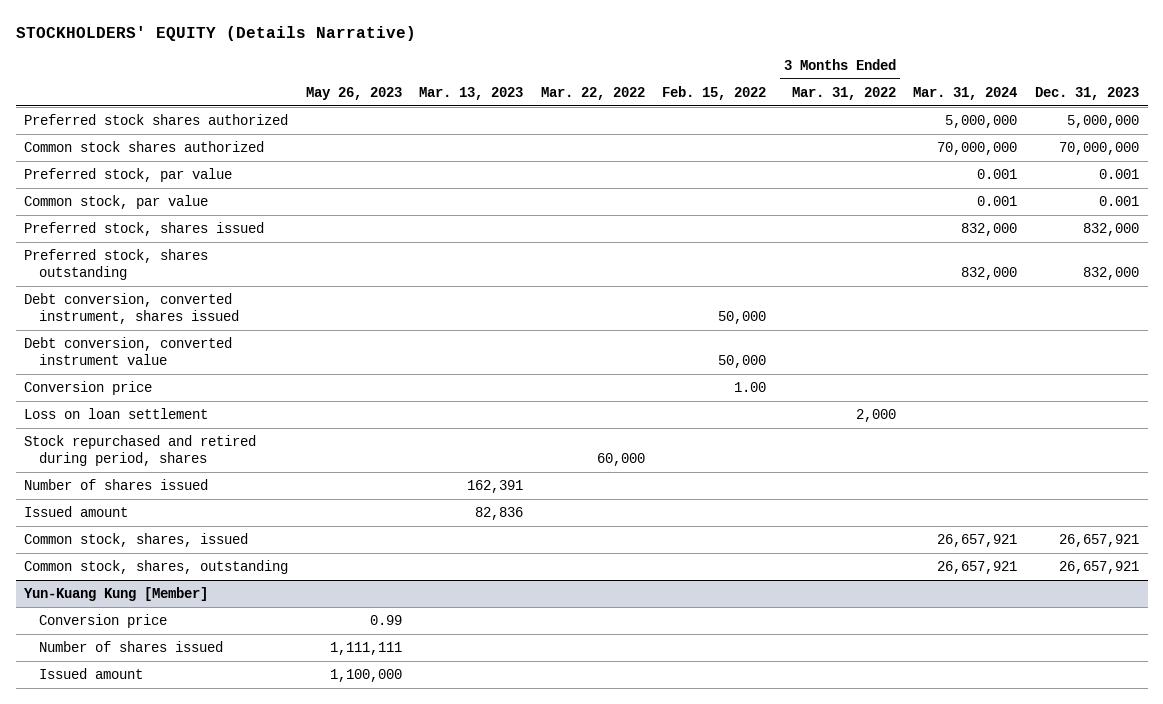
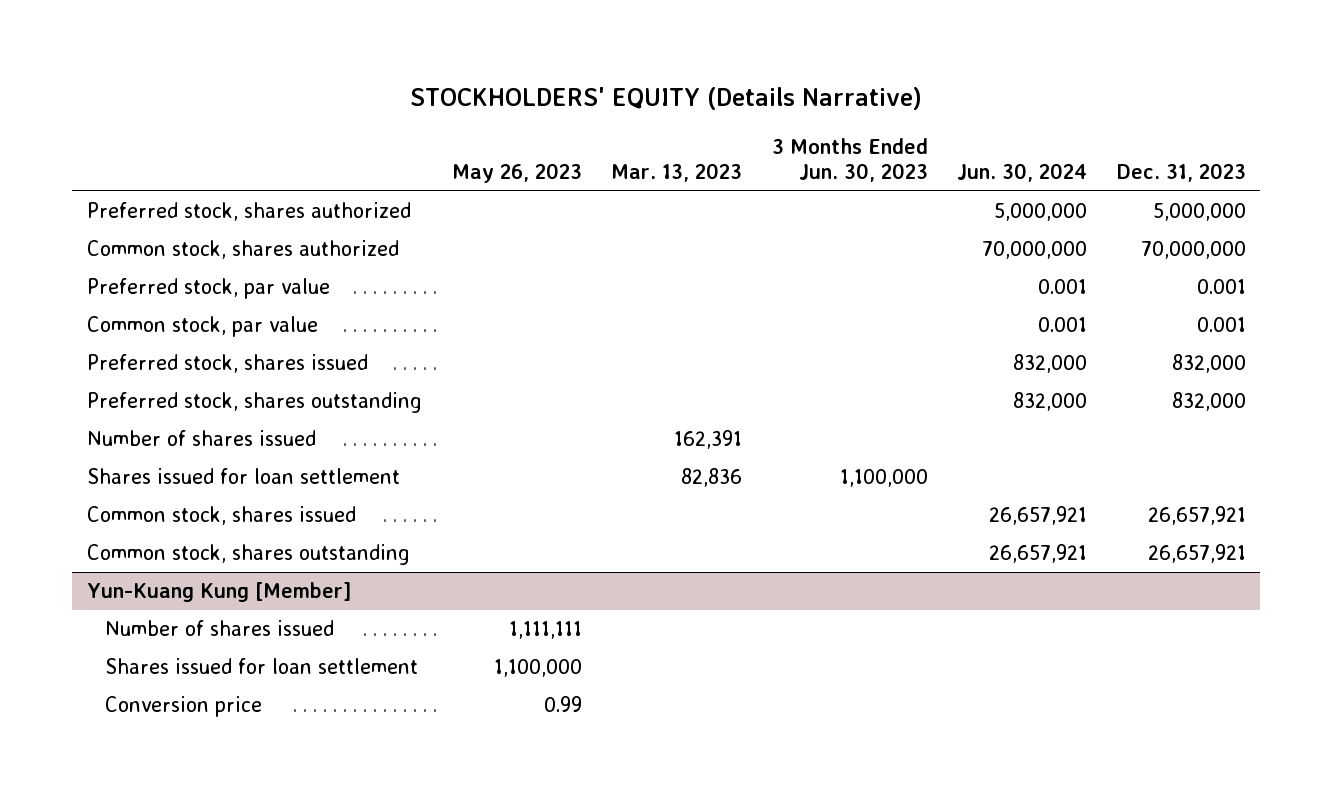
- | May 26, 2023 | Mar. 13, 2023 | Mar. 22, 2022 | Feb. 15, 2022 | 3 Months Ended Mar. 31, 2022 | Mar. 31, 2024 | Dec. 31, 2023
+ | May 26, 2023 | Mar. 13, 2023 | 3 Months Ended Jun. 30, 2023 | Jun. 30, 2024 | Dec. 31, 2023
- Preferred stock shares authorized | | | | | | 5,000,000 | 5,000,000
- Common stock shares authorized | | | | | | 70,000,000 | 70,000,000
+ Preferred stock, shares authorized | | | | 5,000,000 | 5,000,000
+ Common stock, shares authorized | | | | 70,000,000 | 70,000,000
- Debt conversion, converted instrument, shares issued | | | | 50,000 | | |
- Debt conversion, converted instrument value | | | | 50,000 | | |
- Conversion price | | | | 1.00 | | |
- Loss on loan settlement | | | | | 2,000 | |
- Stock repurchased and retired during period, shares | | | 60,000 | | | |
- Issued amount | | 82,836 | | | | |
- Common stock, shares, issued | | | | | | 26,657,921 | 26,657,921
- Common stock, shares, outstanding | | | | | | 26,657,921 | 26,657,921
+ Shares issued for loan settlement | | 82,836 | 1,100,000 | |
+ Common stock, shares issued | | | | 26,657,921 | 26,657,921
+ Common stock, shares outstanding | | | | 26,657,921 | 26,657,921
@ Yun-Kuang Kung [Member]
- Issued amount | 1,100,000 | | | | | |
+ Shares issued for loan settlement | 1,100,000 | | | |
moved down: Conversion price | 0.99 | | | |

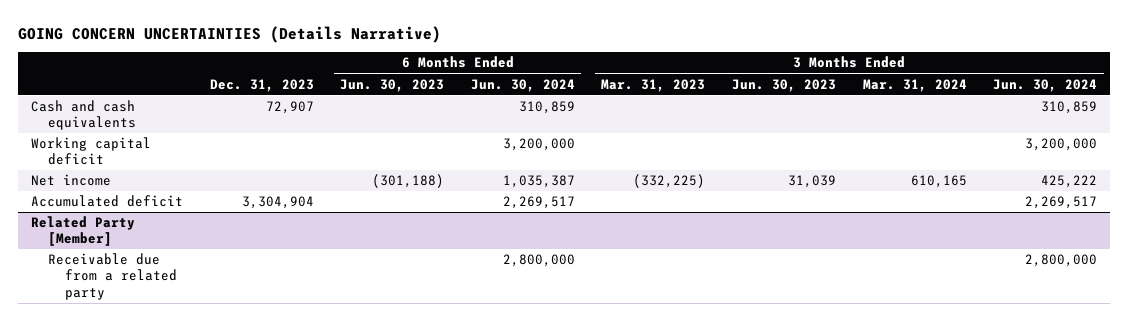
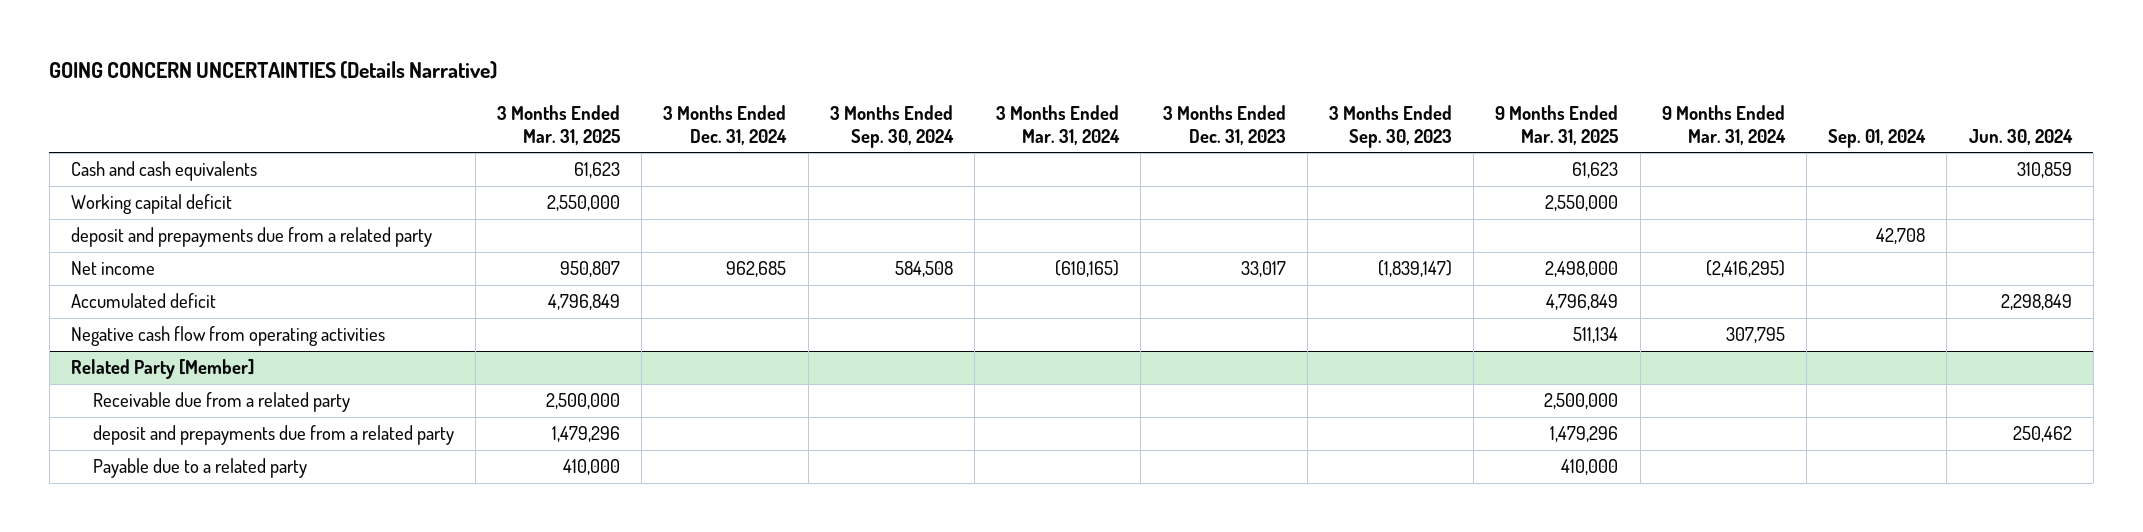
- | Dec. 31, 2023 | 6 Months Ended Jun. 30, 2023 | 6 Months Ended Jun. 30, 2024 | 3 Months Ended Mar. 31, 2023 | 3 Months Ended Jun. 30, 2023 | 3 Months Ended Mar. 31, 2024 | 3 Months Ended Jun. 30, 2024
+ | 3 Months Ended Mar. 31, 2025 | 3 Months Ended Dec. 31, 2024 | 3 Months Ended Sep. 30, 2024 | 3 Months Ended Mar. 31, 2024 | 3 Months Ended Dec. 31, 2023 | 3 Months Ended Sep. 30, 2023 | 9 Months Ended Mar. 31, 2025 | 9 Months Ended Mar. 31, 2024 | Sep. 01, 2024 | Jun. 30, 2024
- Net income | | (301,188) | 1,035,387 | (332,225) | 31,039 | 610,165 | 425,222
+ deposit and prepayments due from a related party | | | | | | | | | 42,708 |
+ Net income | 950,807 | 962,685 | 584,508 | (610,165) | 33,017 | (1,839,147) | 2,498,000 | (2,416,295) | |
+ Negative cash flow from operating activities | | | | | | | 511,134 | 307,795 | |
@ Related Party [Member]
+ deposit and prepayments due from a related party | 1,479,296 | | | | | | 1,479,296 | | | 250,462
+ Payable due to a related party | 410,000 | | | | | | 410,000 | | |

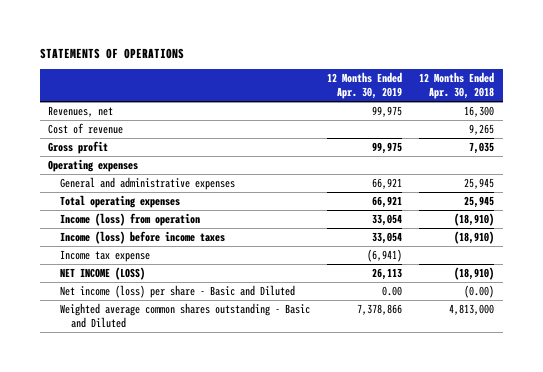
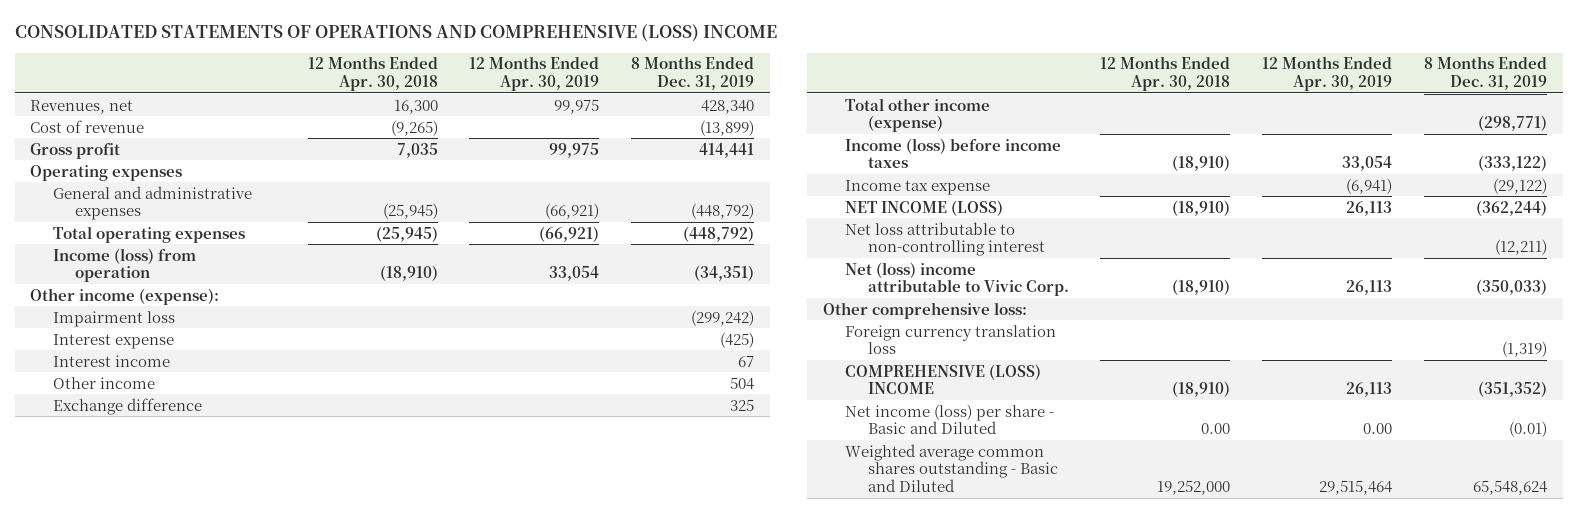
- STATEMENTS OF OPERATIONS
+ CONSOLIDATED STATEMENTS OF OPERATIONS AND COMPREHENSIVE (LOSS) INCOME
- | 12 Months Ended Apr. 30, 2019 | 12 Months Ended Apr. 30, 2018
+ | 12 Months Ended Apr. 30, 2018 | 12 Months Ended Apr. 30, 2019 | 8 Months Ended Dec. 31, 2019
- Cost of revenue | | 9,265
+ Cost of revenue | (9,265) | | (13,899)
- General and administrative expenses | 66,921 | 25,945
- Total operating expenses | 66,921 | 25,945
+ General and administrative expenses | (25,945) | (66,921) | (448,792)
+ Total operating expenses | (25,945) | (66,921) | (448,792)
+ Other income (expense):
+ Impairment loss | | | (299,242)
+ Interest expense | | | (425)
+ Interest income | | | 67
+ Other income | | | 504
+ Exchange difference | | | 325
+ Total other income (expense) | | | (298,771)
- Net income (loss) per share - Basic and Diluted | 0.00 | (0.00)
- Weighted average common shares outstanding - Basic and Diluted | 7,378,866 | 4,813,000
+ Net loss attributable to non-controlling interest | | | (12,211)
+ Net (loss) income attributable to Vivic Corp. | (18,910) | 26,113 | (350,033)
+ Other comprehensive loss:
+ Foreign currency translation loss | | | (1,319)
+ COMPREHENSIVE (LOSS) INCOME | (18,910) | 26,113 | (351,352)
+ Net income (loss) per share - Basic and Diluted | 0.00 | 0.00 | (0.01)
+ Weighted average common shares outstanding - Basic and Diluted | 19,252,000 | 29,515,464 | 65,548,624

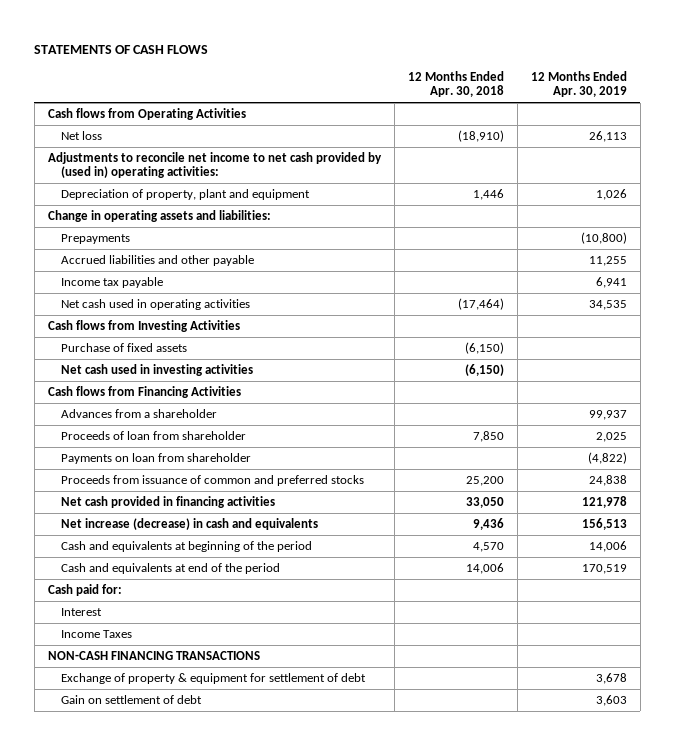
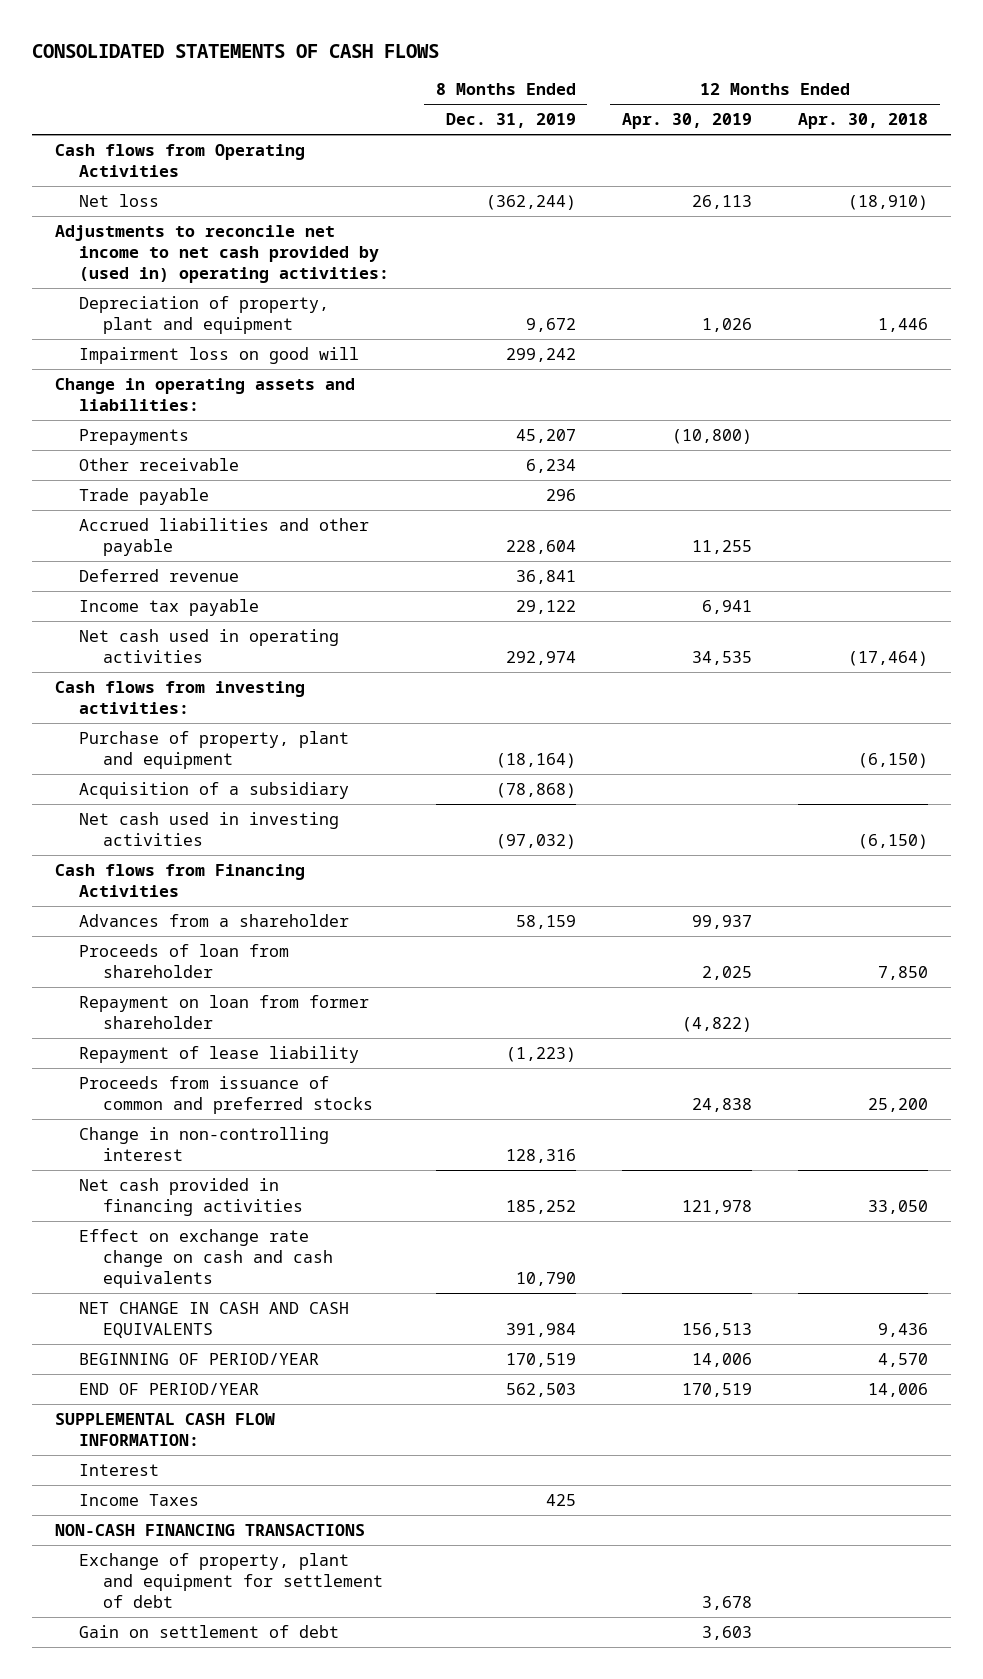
- STATEMENTS OF CASH FLOWS
+ CONSOLIDATED STATEMENTS OF CASH FLOWS
- | 12 Months Ended Apr. 30, 2018 | 12 Months Ended Apr. 30, 2019
+ | 8 Months Ended Dec. 31, 2019 | 12 Months Ended Apr. 30, 2019 | 12 Months Ended Apr. 30, 2018
+ Impairment loss on good will | 299,242 | |
+ Other receivable | 6,234 | |
+ Trade payable | 296 | |
+ Deferred revenue | 36,841 | |
- Cash flows from Investing Activities
- Purchase of fixed assets | (6,150) |
+ Cash flows from investing activities:
+ Purchase of property, plant and equipment | (18,164) | | (6,150)
+ Acquisition of a subsidiary | (78,868) | |
- Payments on loan from shareholder | | (4,822)
+ Repayment on loan from former shareholder | | (4,822) |
+ Repayment of lease liability | (1,223) | |
+ Change in non-controlling interest | 128,316 | |
- Net increase (decrease) in cash and equivalents | 9,436 | 156,513
- Cash and equivalents at beginning of the period | 4,570 | 14,006
- Cash and equivalents at end of the period | 14,006 | 170,519
- Cash paid for:
+ Effect on exchange rate change on cash and cash equivalents | 10,790 | |
+ NET CHANGE IN CASH AND CASH EQUIVALENTS | 391,984 | 156,513 | 9,436
+ BEGINNING OF PERIOD/YEAR | 170,519 | 14,006 | 4,570
+ END OF PERIOD/YEAR | 562,503 | 170,519 | 14,006
+ SUPPLEMENTAL CASH FLOW INFORMATION:
- Exchange of property & equipment for settlement of debt | | 3,678
+ Exchange of property, plant and equipment for settlement of debt | | 3,678 |

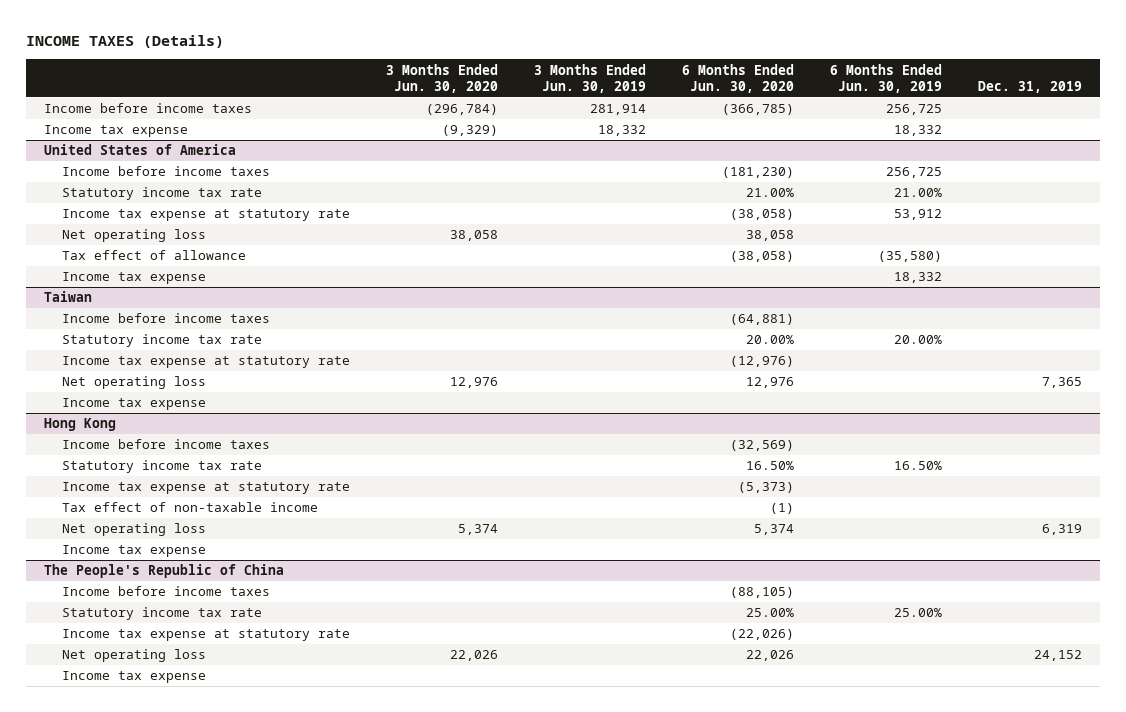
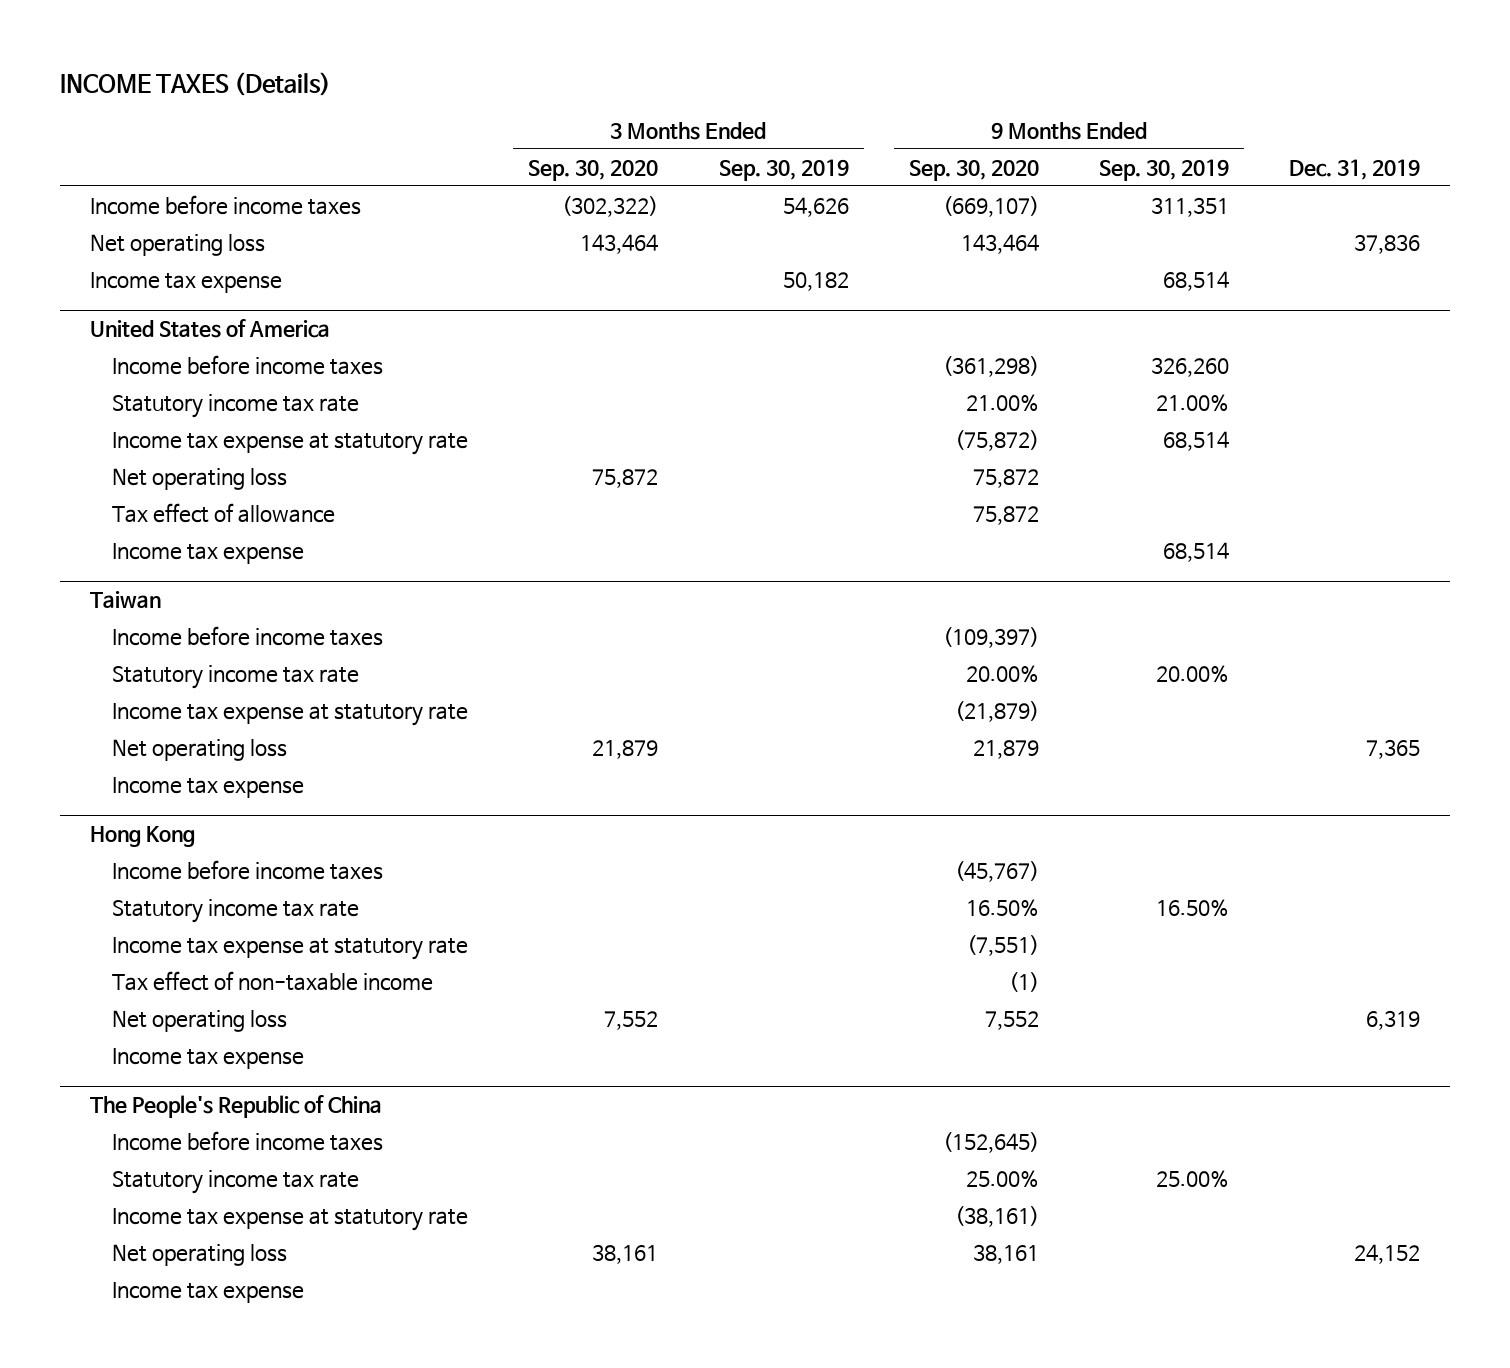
- | 3 Months Ended Jun. 30, 2020 | 3 Months Ended Jun. 30, 2019 | 6 Months Ended Jun. 30, 2020 | 6 Months Ended Jun. 30, 2019 | Dec. 31, 2019
+ | 3 Months Ended Sep. 30, 2020 | 3 Months Ended Sep. 30, 2019 | 9 Months Ended Sep. 30, 2020 | 9 Months Ended Sep. 30, 2019 | Dec. 31, 2019
+ Net operating loss | 143,464 | | 143,464 | | 37,836

